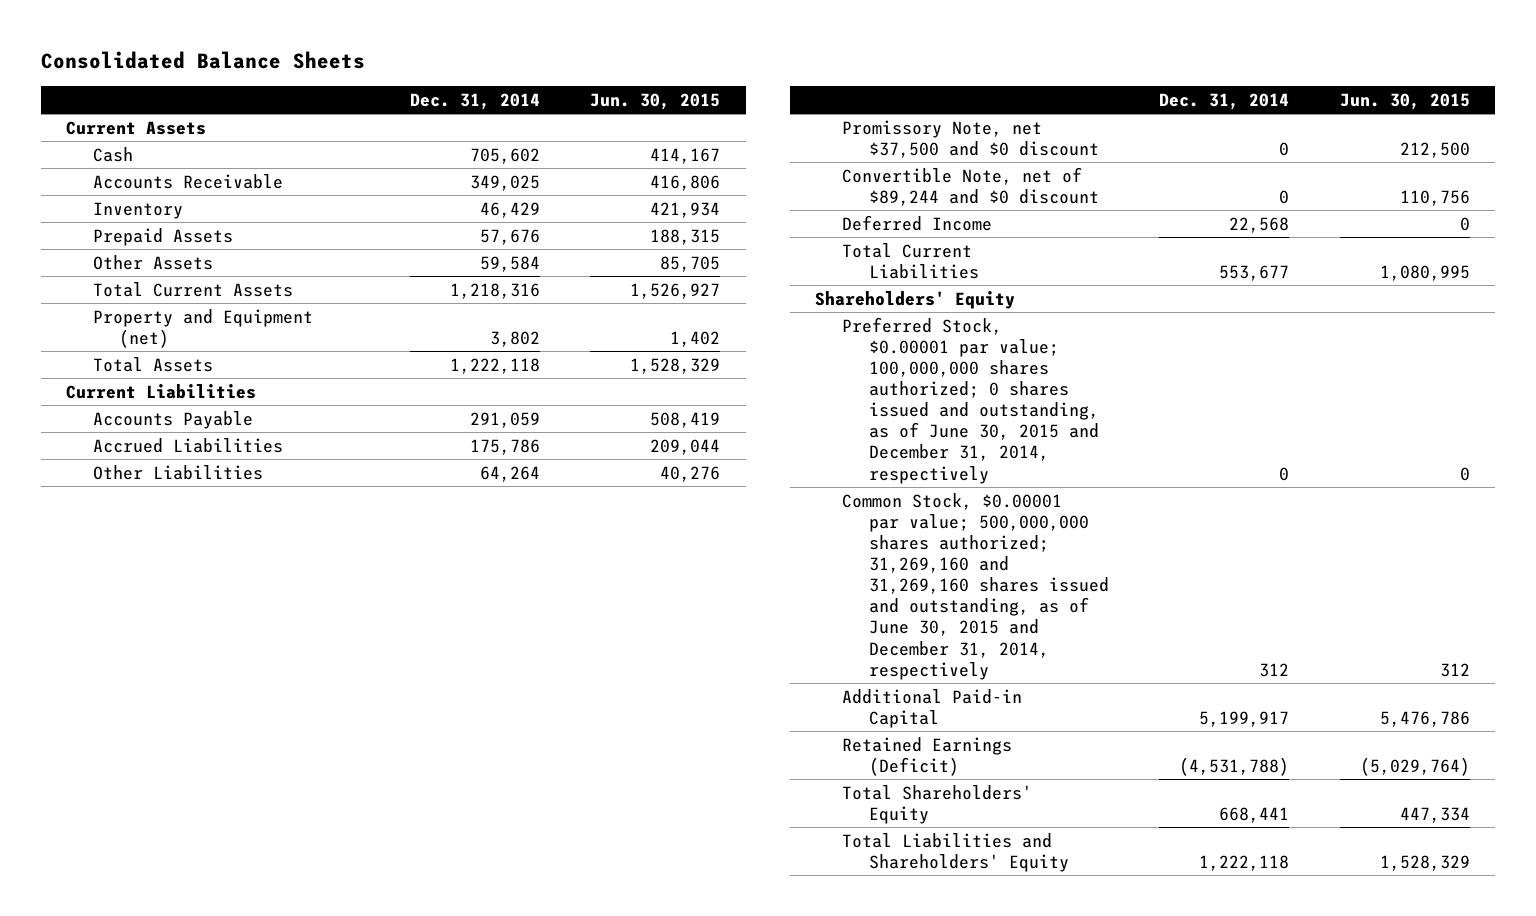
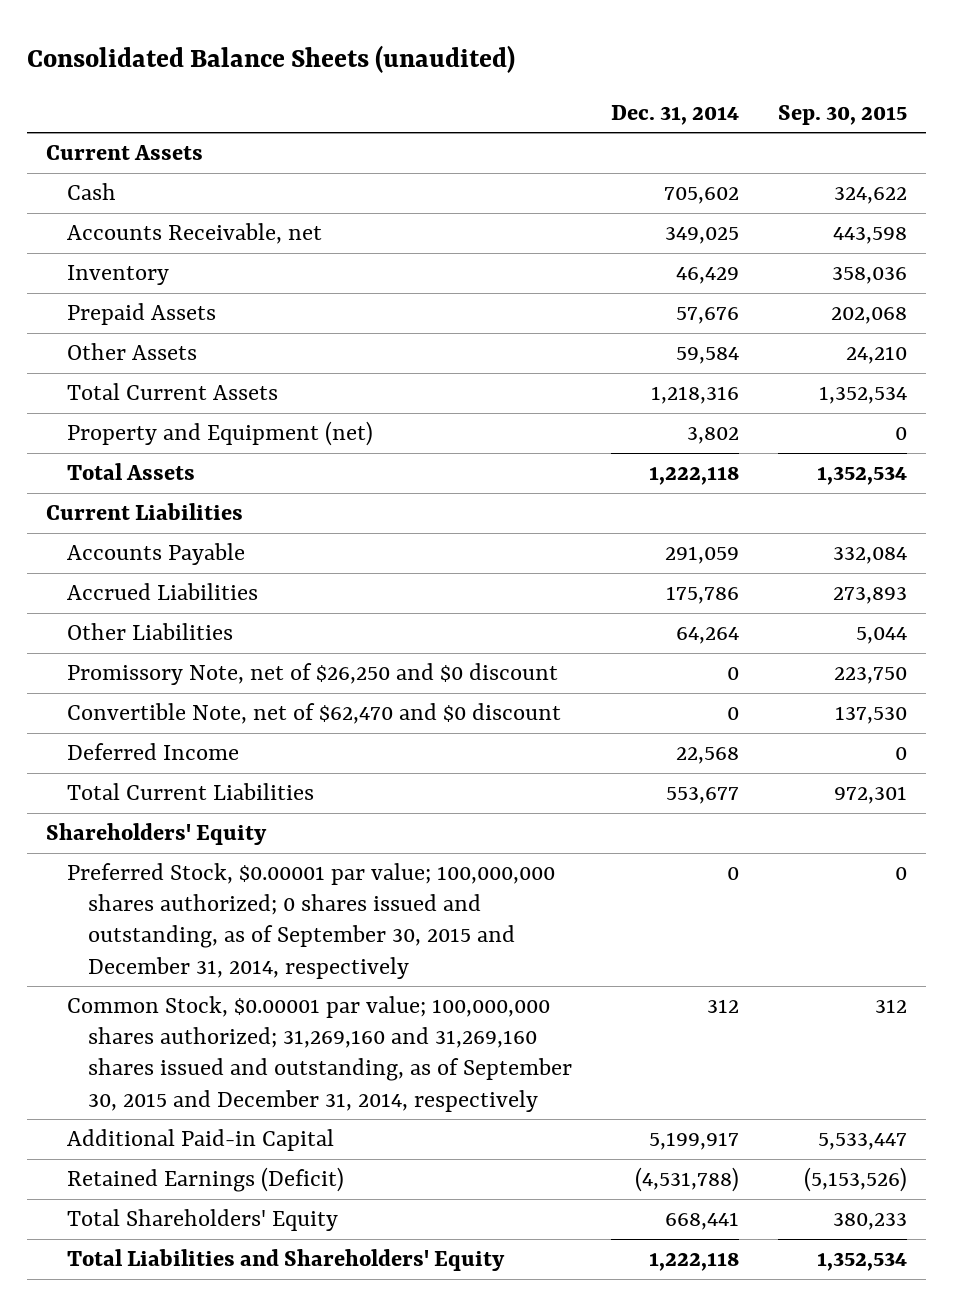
- Consolidated Balance Sheets
+ Consolidated Balance Sheets (unaudited)
- | Dec. 31, 2014 | Jun. 30, 2015
+ | Dec. 31, 2014 | Sep. 30, 2015
- Accounts Receivable | 349,025 | 416,806
+ Accounts Receivable, net | 349,025 | 443,598
- Promissory Note, net $37,500 and $0 discount | 0 | 212,500
- Convertible Note, net of $89,244 and $0 discount | 0 | 110,756
+ Promissory Note, net of $26,250 and $0 discount | 0 | 223,750
+ Convertible Note, net of $62,470 and $0 discount | 0 | 137,530
- Preferred Stock, $0.00001 par value; 100,000,000 shares authorized; 0 shares issued and outstanding, as of June 30, 2015 and December 31, 2014, respectively | 0 | 0
- Common Stock, $0.00001 par value; 500,000,000 shares authorized; 31,269,160 and 31,269,160 shares issued and outstanding, as of June 30, 2015 and December 31, 2014, respectively | 312 | 312
+ Preferred Stock, $0.00001 par value; 100,000,000 shares authorized; 0 shares issued and outstanding, as of September 30, 2015 and December 31, 2014, respectively | 0 | 0
+ Common Stock, $0.00001 par value; 100,000,000 shares authorized; 31,269,160 and 31,269,160 shares issued and outstanding, as of September 30, 2015 and December 31, 2014, respectively | 312 | 312

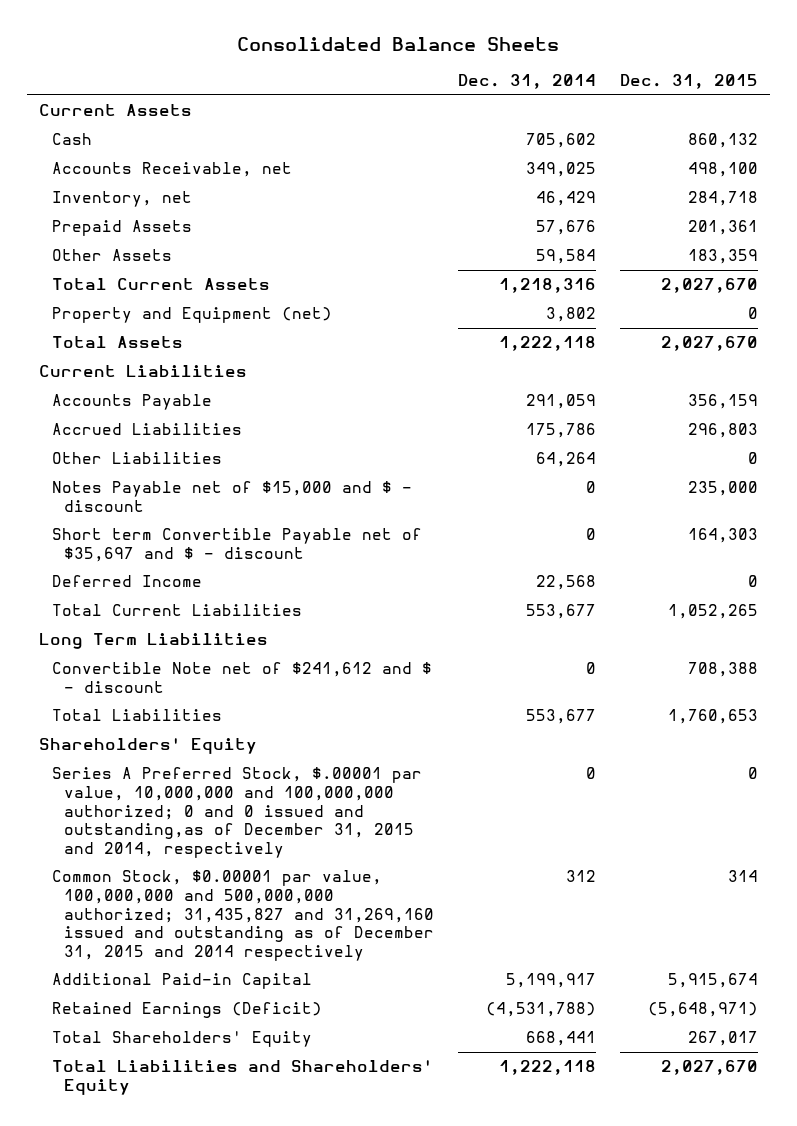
- Consolidated Balance Sheets (unaudited)
+ Consolidated Balance Sheets
- | Dec. 31, 2014 | Sep. 30, 2015
+ | Dec. 31, 2014 | Dec. 31, 2015
- Inventory | 46,429 | 358,036
+ Inventory, net | 46,429 | 284,718
- Promissory Note, net of $26,250 and $0 discount | 0 | 223,750
- Convertible Note, net of $62,470 and $0 discount | 0 | 137,530
+ Notes Payable net of $15,000 and $ - discount | 0 | 235,000
+ Short term Convertible Payable net of $35,697 and $ - discount | 0 | 164,303
+ Long Term Liabilities
+ Convertible Note net of $241,612 and $ - discount | 0 | 708,388
+ Total Liabilities | 553,677 | 1,760,653
- Preferred Stock, $0.00001 par value; 100,000,000 shares authorized; 0 shares issued and outstanding, as of September 30, 2015 and December 31, 2014, respectively | 0 | 0
- Common Stock, $0.00001 par value; 100,000,000 shares authorized; 31,269,160 and 31,269,160 shares issued and outstanding, as of September 30, 2015 and December 31, 2014, respectively | 312 | 312
+ Series A Preferred Stock, $.00001 par value, 10,000,000 and 100,000,000 authorized; 0 and 0 issued and outstanding,as of December 31, 2015 and 2014, respectively | 0 | 0
+ Common Stock, $0.00001 par value, 100,000,000 and 500,000,000 authorized; 31,435,827 and 31,269,160 issued and outstanding as of December 31, 2015 and 2014 respectively | 312 | 314

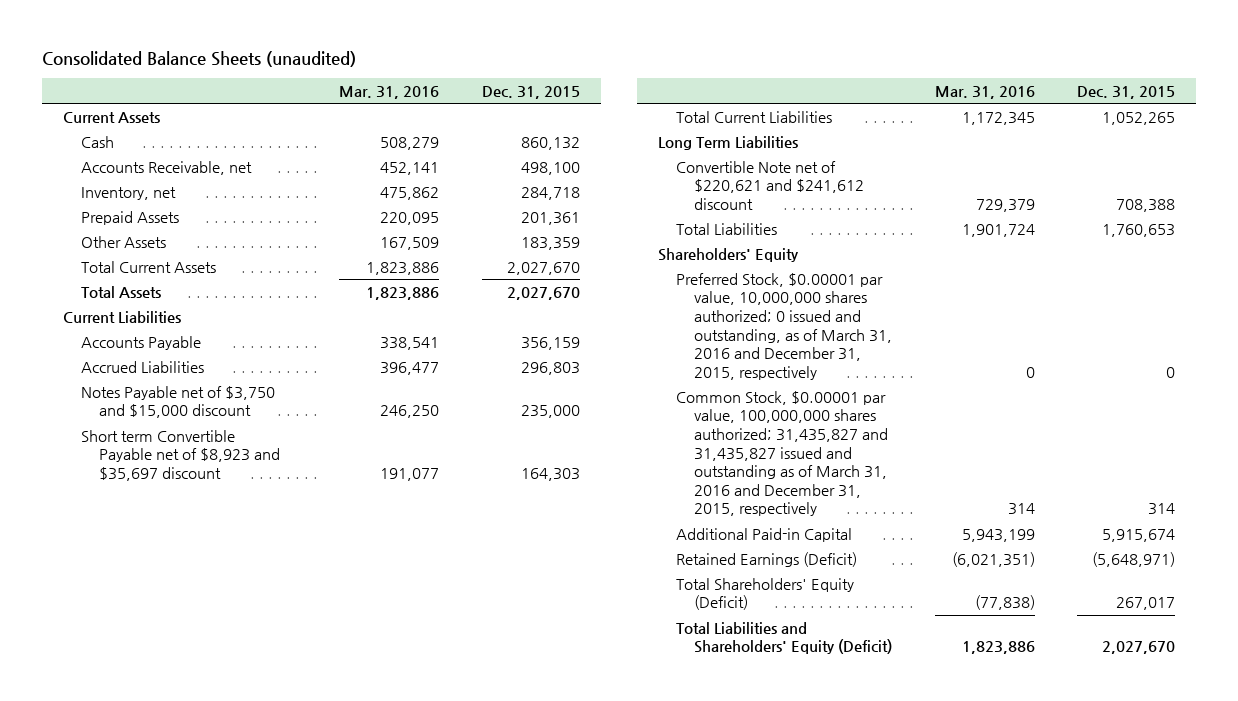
- Consolidated Balance Sheets
+ Consolidated Balance Sheets (unaudited)
- | Dec. 31, 2014 | Dec. 31, 2015
+ | Mar. 31, 2016 | Dec. 31, 2015
- Property and Equipment (net) | 3,802 | 0
- Other Liabilities | 64,264 | 0
- Notes Payable net of $15,000 and $ - discount | 0 | 235,000
- Short term Convertible Payable net of $35,697 and $ - discount | 0 | 164,303
- Deferred Income | 22,568 | 0
+ Notes Payable net of $3,750 and $15,000 discount | 246,250 | 235,000
+ Short term Convertible Payable net of $8,923 and $35,697 discount | 191,077 | 164,303
- Convertible Note net of $241,612 and $ - discount | 0 | 708,388
+ Convertible Note net of $220,621 and $241,612 discount | 729,379 | 708,388
- Series A Preferred Stock, $.00001 par value, 10,000,000 and 100,000,000 authorized; 0 and 0 issued and outstanding,as of December 31, 2015 and 2014, respectively | 0 | 0
- Common Stock, $0.00001 par value, 100,000,000 and 500,000,000 authorized; 31,435,827 and 31,269,160 issued and outstanding as of December 31, 2015 and 2014 respectively | 312 | 314
+ Preferred Stock, $0.00001 par value, 10,000,000 shares authorized; 0 issued and outstanding, as of March 31, 2016 and December 31, 2015, respectively | 0 | 0
+ Common Stock, $0.00001 par value, 100,000,000 shares authorized; 31,435,827 and 31,435,827 issued and outstanding as of March 31, 2016 and December 31, 2015, respectively | 314 | 314
- Total Shareholders' Equity | 668,441 | 267,017
- Total Liabilities and Shareholders' Equity | 1,222,118 | 2,027,670
+ Total Shareholders' Equity (Deficit) | (77,838) | 267,017
+ Total Liabilities and Shareholders' Equity (Deficit) | 1,823,886 | 2,027,670

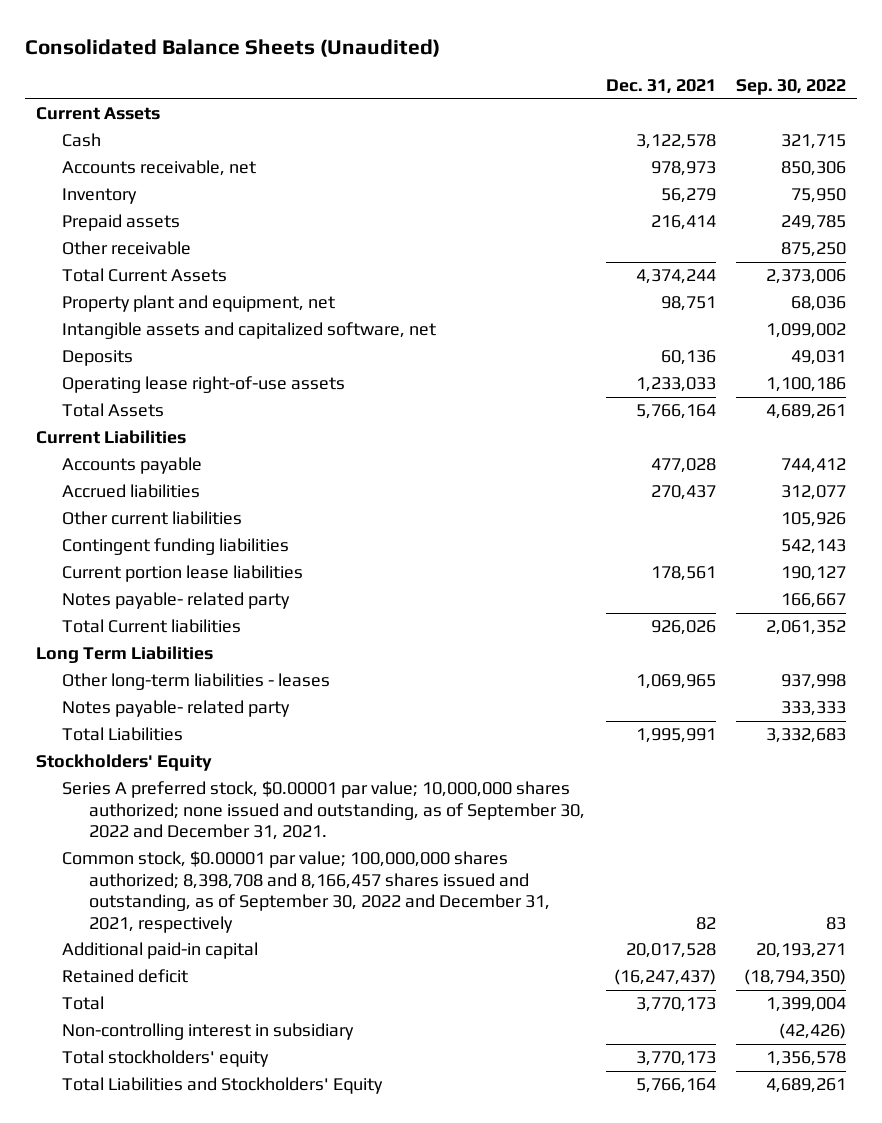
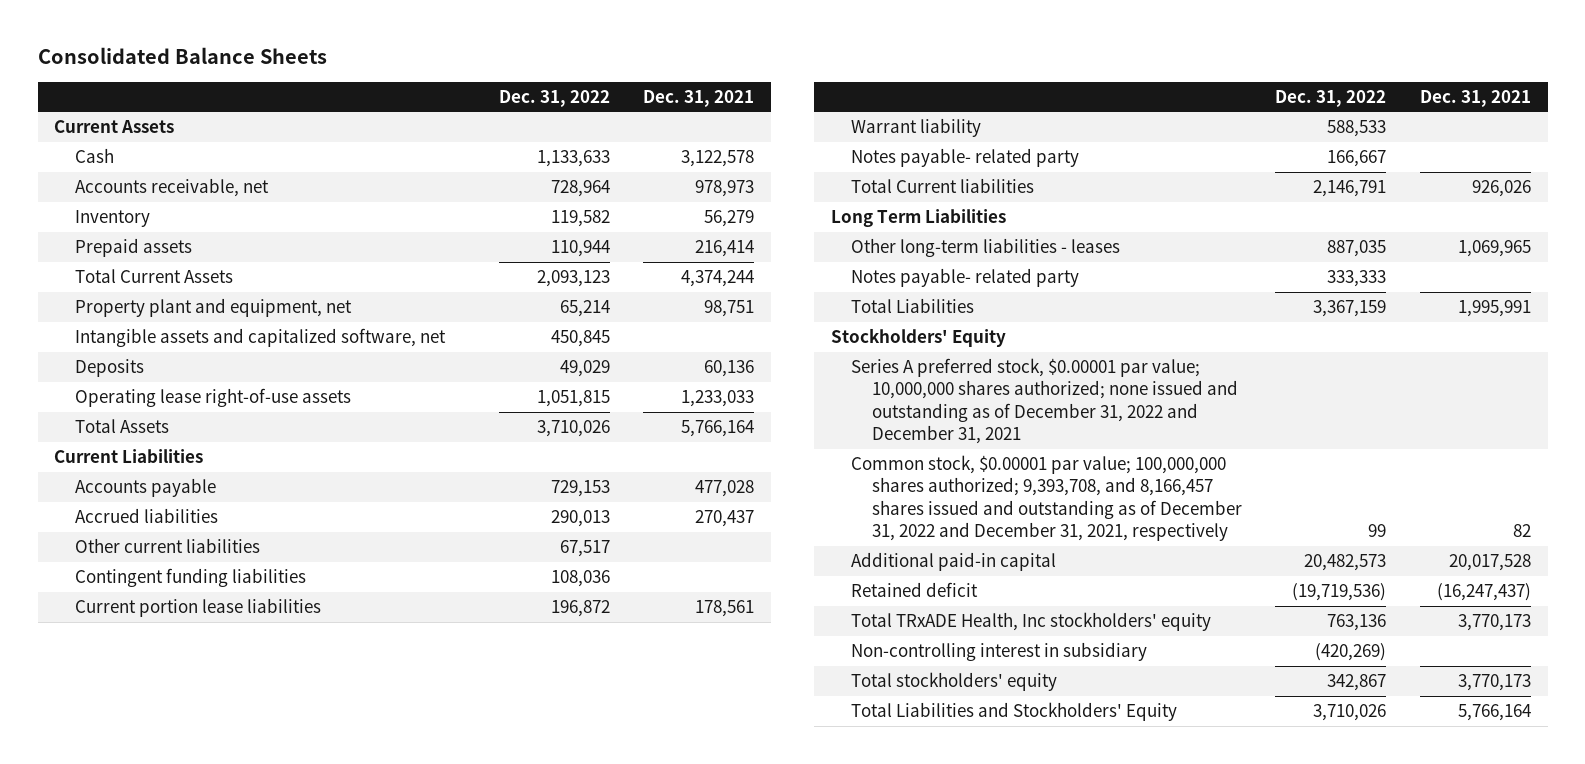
- Consolidated Balance Sheets (Unaudited)
+ Consolidated Balance Sheets
- | Dec. 31, 2021 | Sep. 30, 2022
+ | Dec. 31, 2022 | Dec. 31, 2021
- Other receivable | | 875,250
+ Warrant liability | 588,533 |
- Series A preferred stock, $0.00001 par value; 10,000,000 shares authorized; none issued and outstanding, as of September 30, 2022 and December 31, 2021.
- Common stock, $0.00001 par value; 100,000,000 shares authorized; 8,398,708 and 8,166,457 shares issued and outstanding, as of September 30, 2022 and December 31, 2021, respectively | 82 | 83
+ Series A preferred stock, $0.00001 par value; 10,000,000 shares authorized; none issued and outstanding as of December 31, 2022 and December 31, 2021
+ Common stock, $0.00001 par value; 100,000,000 shares authorized; 9,393,708, and 8,166,457 shares issued and outstanding as of December 31, 2022 and December 31, 2021, respectively | 99 | 82
- Total | 3,770,173 | 1,399,004
+ Total TRxADE Health, Inc stockholders' equity | 763,136 | 3,770,173

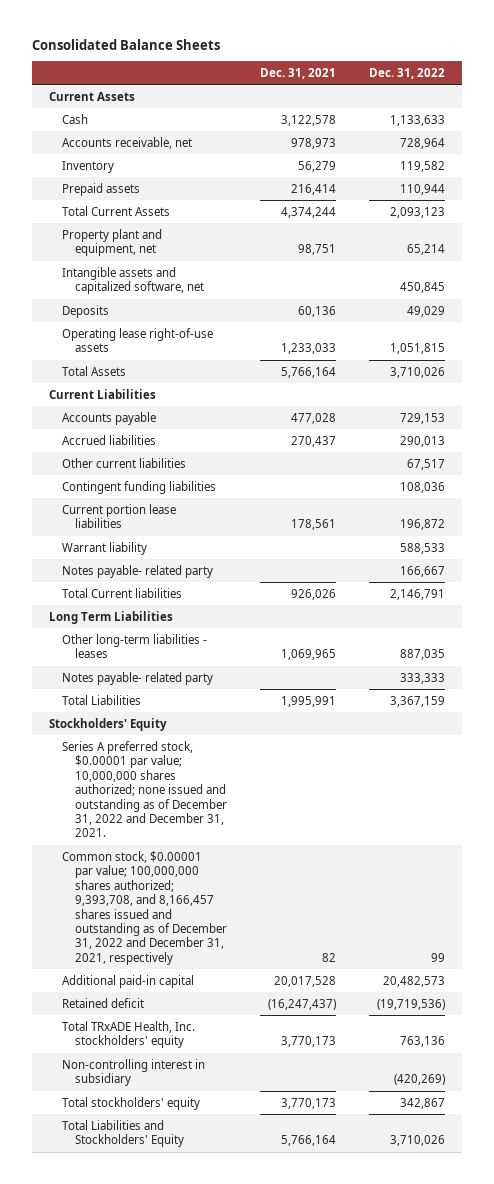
- | Dec. 31, 2022 | Dec. 31, 2021
+ | Dec. 31, 2021 | Dec. 31, 2022
- Series A preferred stock, $0.00001 par value; 10,000,000 shares authorized; none issued and outstanding as of December 31, 2022 and December 31, 2021
+ Series A preferred stock, $0.00001 par value; 10,000,000 shares authorized; none issued and outstanding as of December 31, 2022 and December 31, 2021.
- Total TRxADE Health, Inc stockholders' equity | 763,136 | 3,770,173
+ Total TRxADE Health, Inc. stockholders' equity | 3,770,173 | 763,136

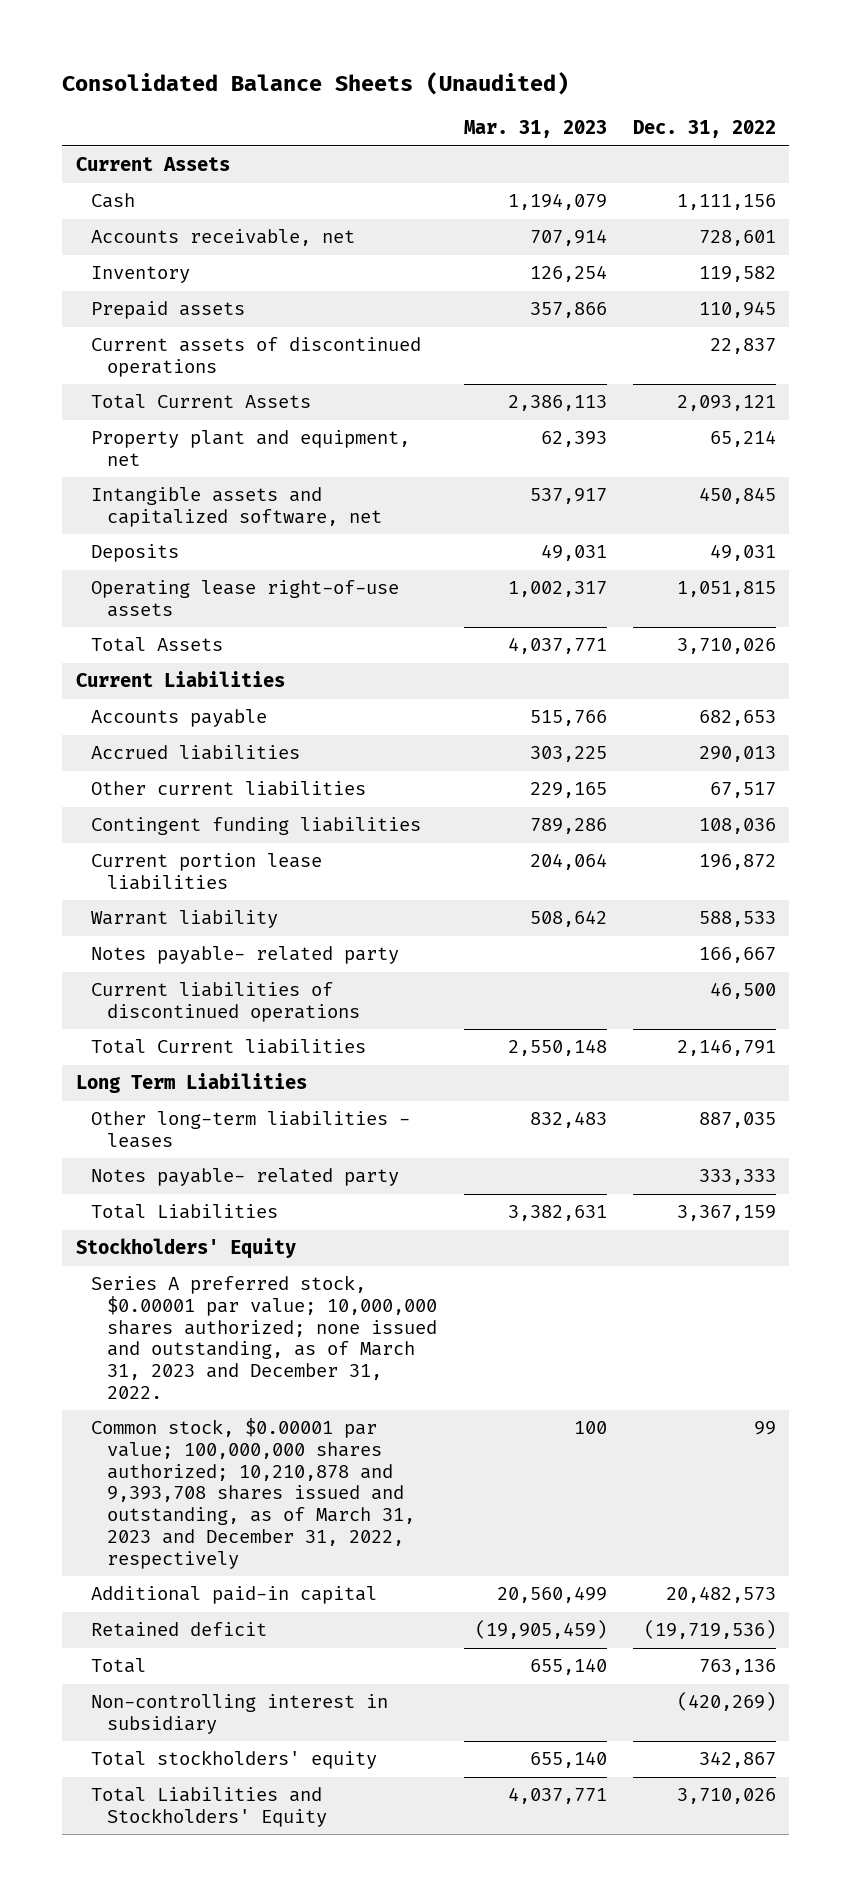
- Consolidated Balance Sheets
+ Consolidated Balance Sheets (Unaudited)
- | Dec. 31, 2021 | Dec. 31, 2022
+ | Mar. 31, 2023 | Dec. 31, 2022
- Cash | 3,122,578 | 1,133,633
- Accounts receivable, net | 978,973 | 728,964
+ Cash | 1,194,079 | 1,111,156
+ Accounts receivable, net | 707,914 | 728,601
- Prepaid assets | 216,414 | 110,944
- Total Current Assets | 4,374,244 | 2,093,123
+ Prepaid assets | 357,866 | 110,945
+ Current assets of discontinued operations | | 22,837
+ Total Current Assets | 2,386,113 | 2,093,121
- Deposits | 60,136 | 49,029
+ Deposits | 49,031 | 49,031
- Accounts payable | 477,028 | 729,153
+ Accounts payable | 515,766 | 682,653
+ Current liabilities of discontinued operations | | 46,500
- Series A preferred stock, $0.00001 par value; 10,000,000 shares authorized; none issued and outstanding as of December 31, 2022 and December 31, 2021.
- Common stock, $0.00001 par value; 100,000,000 shares authorized; 9,393,708, and 8,166,457 shares issued and outstanding as of December 31, 2022 and December 31, 2021, respectively | 82 | 99
+ Series A preferred stock, $0.00001 par value; 10,000,000 shares authorized; none issued and outstanding, as of March 31, 2023 and December 31, 2022.
+ Common stock, $0.00001 par value; 100,000,000 shares authorized; 10,210,878 and 9,393,708 shares issued and outstanding, as of March 31, 2023 and December 31, 2022, respectively | 100 | 99
- Total TRxADE Health, Inc. stockholders' equity | 3,770,173 | 763,136
+ Total | 655,140 | 763,136

